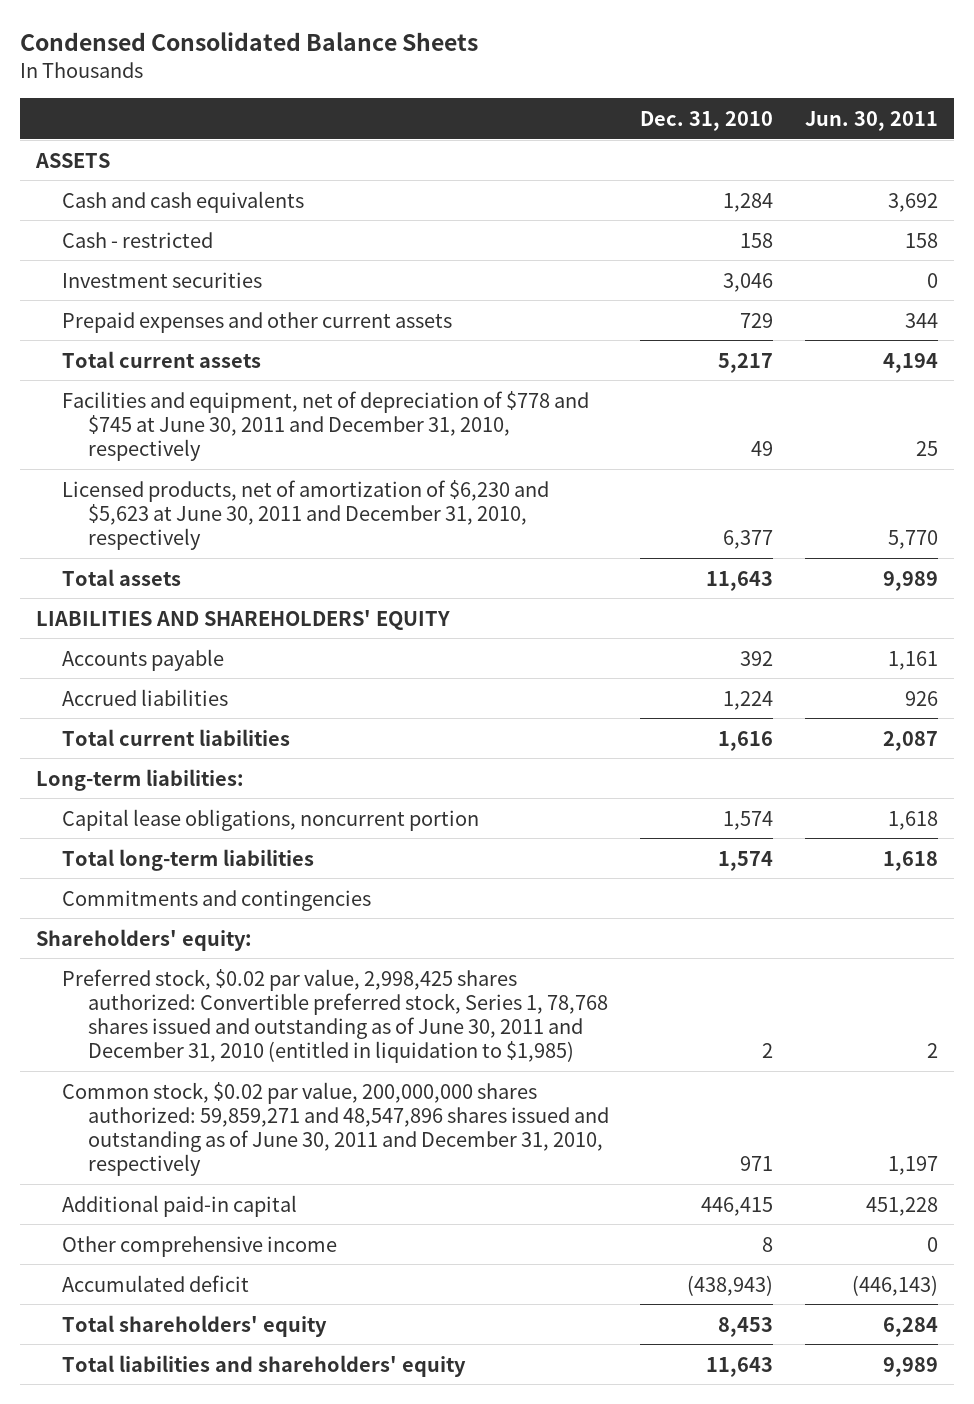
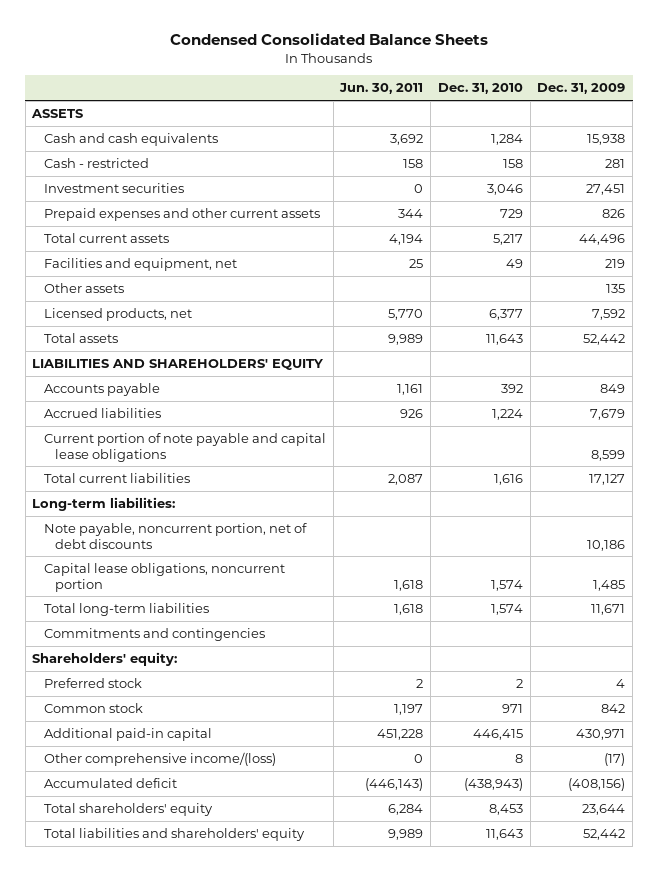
- | Dec. 31, 2010 | Jun. 30, 2011
+ | Jun. 30, 2011 | Dec. 31, 2010 | Dec. 31, 2009
- Facilities and equipment, net of depreciation of $778 and $745 at June 30, 2011 and December 31, 2010, respectively | 49 | 25
- Licensed products, net of amortization of $6,230 and $5,623 at June 30, 2011 and December 31, 2010, respectively | 6,377 | 5,770
+ Facilities and equipment, net | 25 | 49 | 219
+ Other assets | | | 135
+ Licensed products, net | 5,770 | 6,377 | 7,592
+ Current portion of note payable and capital lease obligations | | | 8,599
+ Note payable, noncurrent portion, net of debt discounts | | | 10,186
- Preferred stock, $0.02 par value, 2,998,425 shares authorized: Convertible preferred stock, Series 1, 78,768 shares issued and outstanding as of June 30, 2011 and December 31, 2010 (entitled in liquidation to $1,985) | 2 | 2
- Common stock, $0.02 par value, 200,000,000 shares authorized: 59,859,271 and 48,547,896 shares issued and outstanding as of June 30, 2011 and December 31, 2010, respectively | 971 | 1,197
+ Preferred stock | 2 | 2 | 4
+ Common stock | 1,197 | 971 | 842
- Other comprehensive income | 8 | 0
+ Other comprehensive income/(loss) | 0 | 8 | (17)

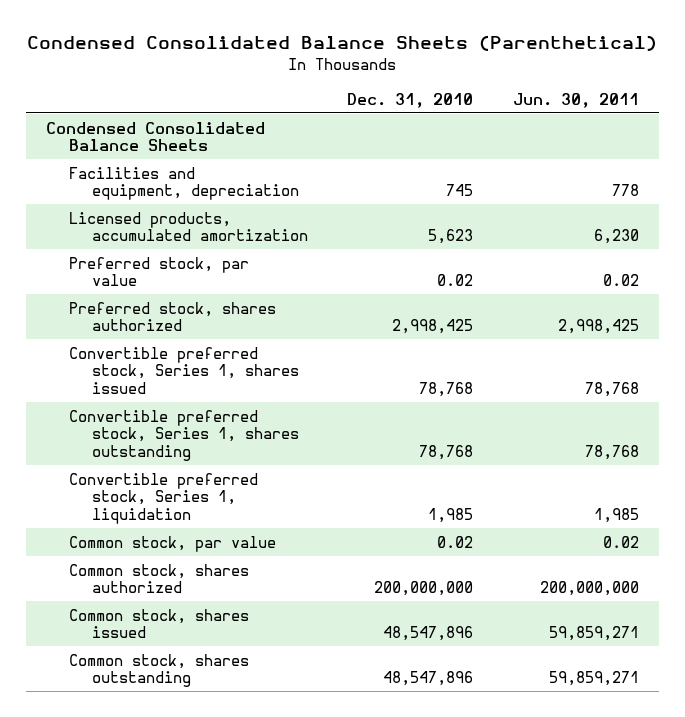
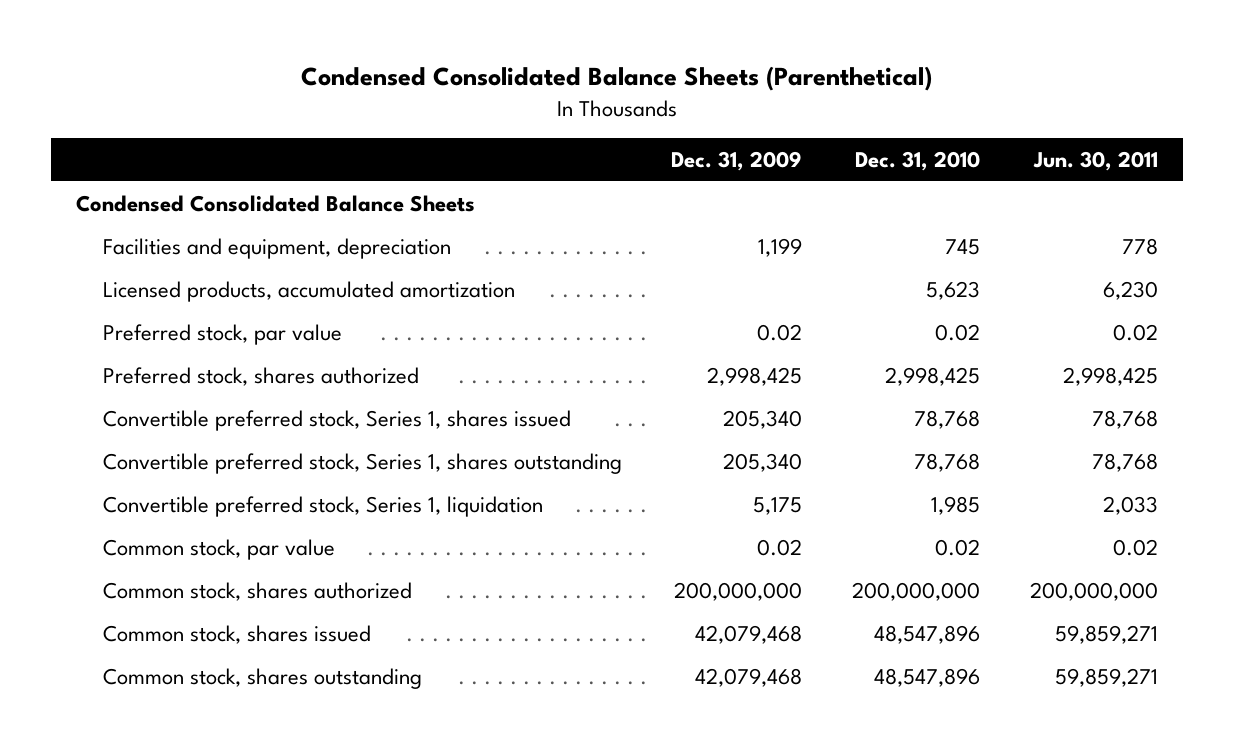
- | Dec. 31, 2010 | Jun. 30, 2011
+ | Dec. 31, 2009 | Dec. 31, 2010 | Jun. 30, 2011
- Convertible preferred stock, Series 1, liquidation | 1,985 | 1,985
+ Convertible preferred stock, Series 1, liquidation | 5,175 | 1,985 | 2,033

